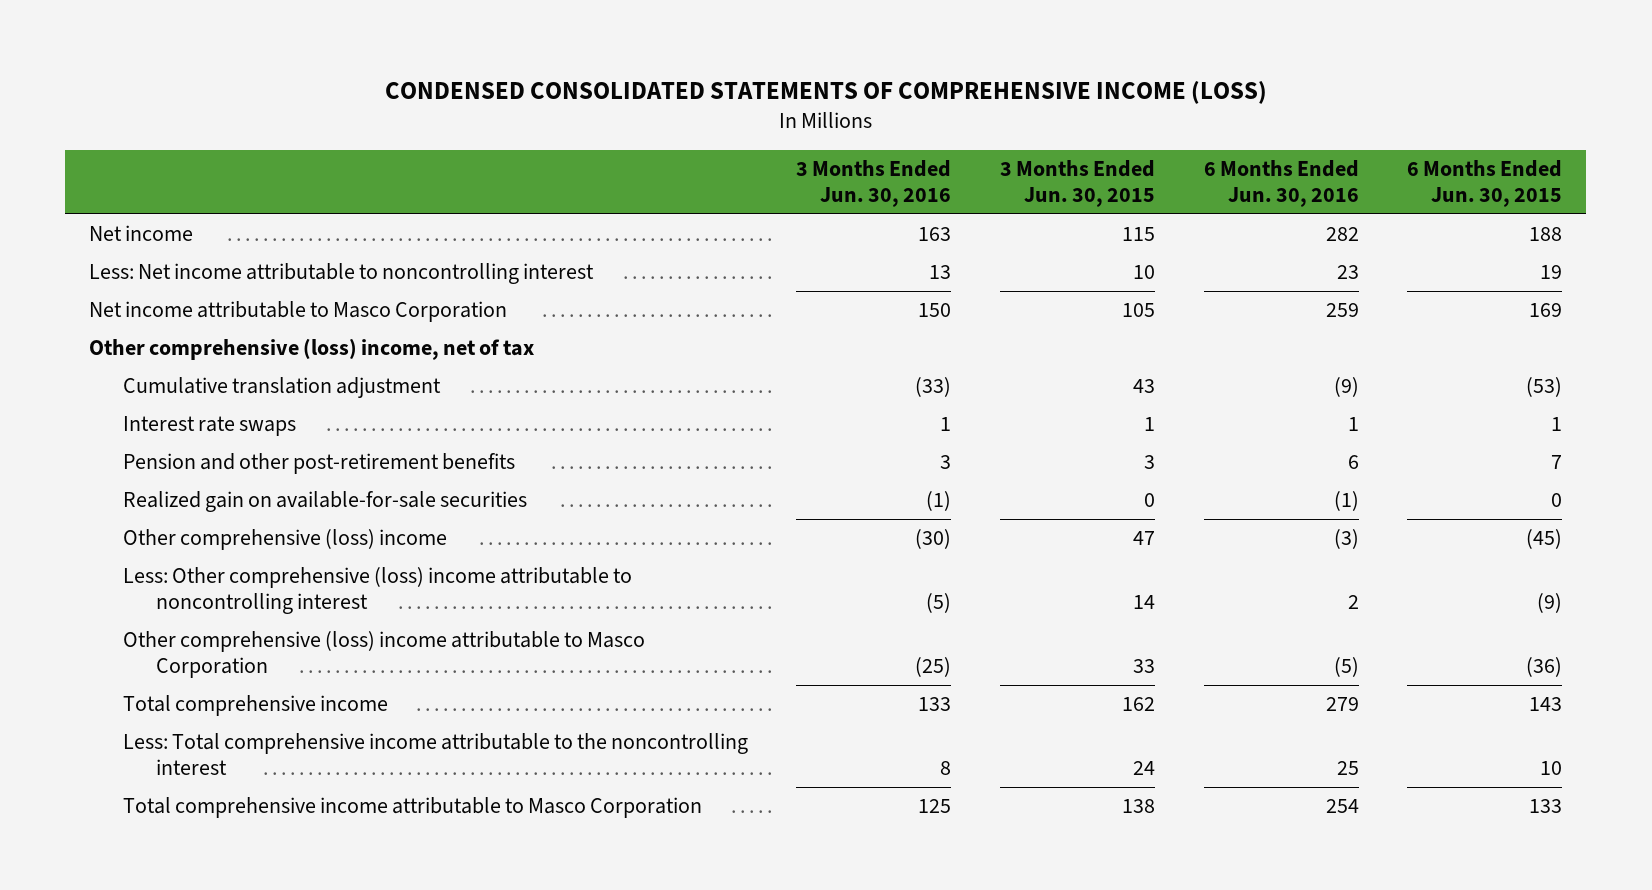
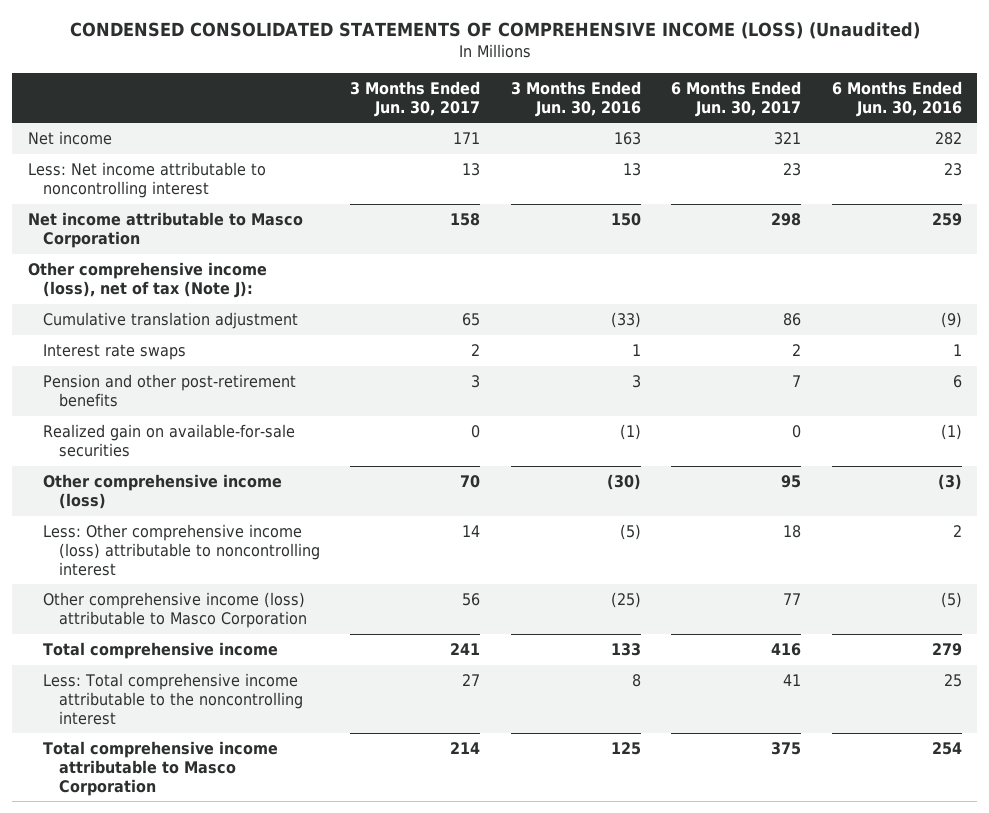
- CONDENSED CONSOLIDATED STATEMENTS OF COMPREHENSIVE INCOME (LOSS)
+ CONDENSED CONSOLIDATED STATEMENTS OF COMPREHENSIVE INCOME (LOSS) (Unaudited)
- | 3 Months Ended Jun. 30, 2016 | 3 Months Ended Jun. 30, 2015 | 6 Months Ended Jun. 30, 2016 | 6 Months Ended Jun. 30, 2015
+ | 3 Months Ended Jun. 30, 2017 | 3 Months Ended Jun. 30, 2016 | 6 Months Ended Jun. 30, 2017 | 6 Months Ended Jun. 30, 2016
- Other comprehensive (loss) income, net of tax
+ Other comprehensive income (loss), net of tax (Note J):
- Other comprehensive (loss) income | (30) | 47 | (3) | (45)
- Less: Other comprehensive (loss) income attributable to noncontrolling interest | (5) | 14 | 2 | (9)
- Other comprehensive (loss) income attributable to Masco Corporation | (25) | 33 | (5) | (36)
+ Other comprehensive income (loss) | 70 | (30) | 95 | (3)
+ Less: Other comprehensive income (loss) attributable to noncontrolling interest | 14 | (5) | 18 | 2
+ Other comprehensive income (loss) attributable to Masco Corporation | 56 | (25) | 77 | (5)

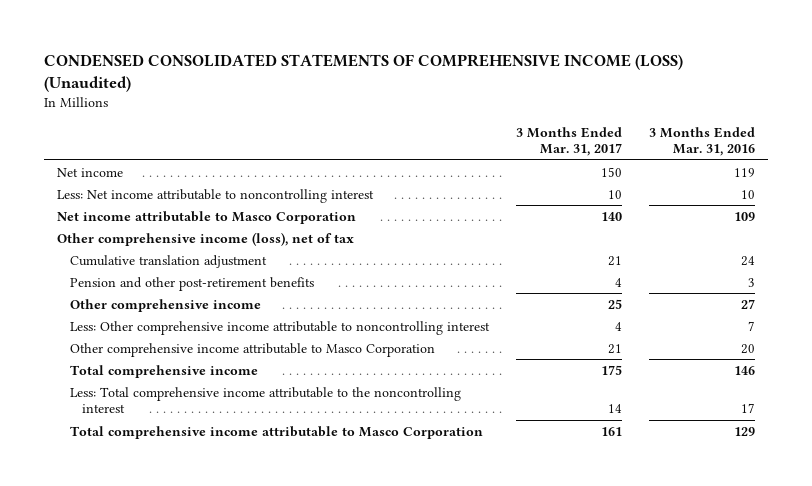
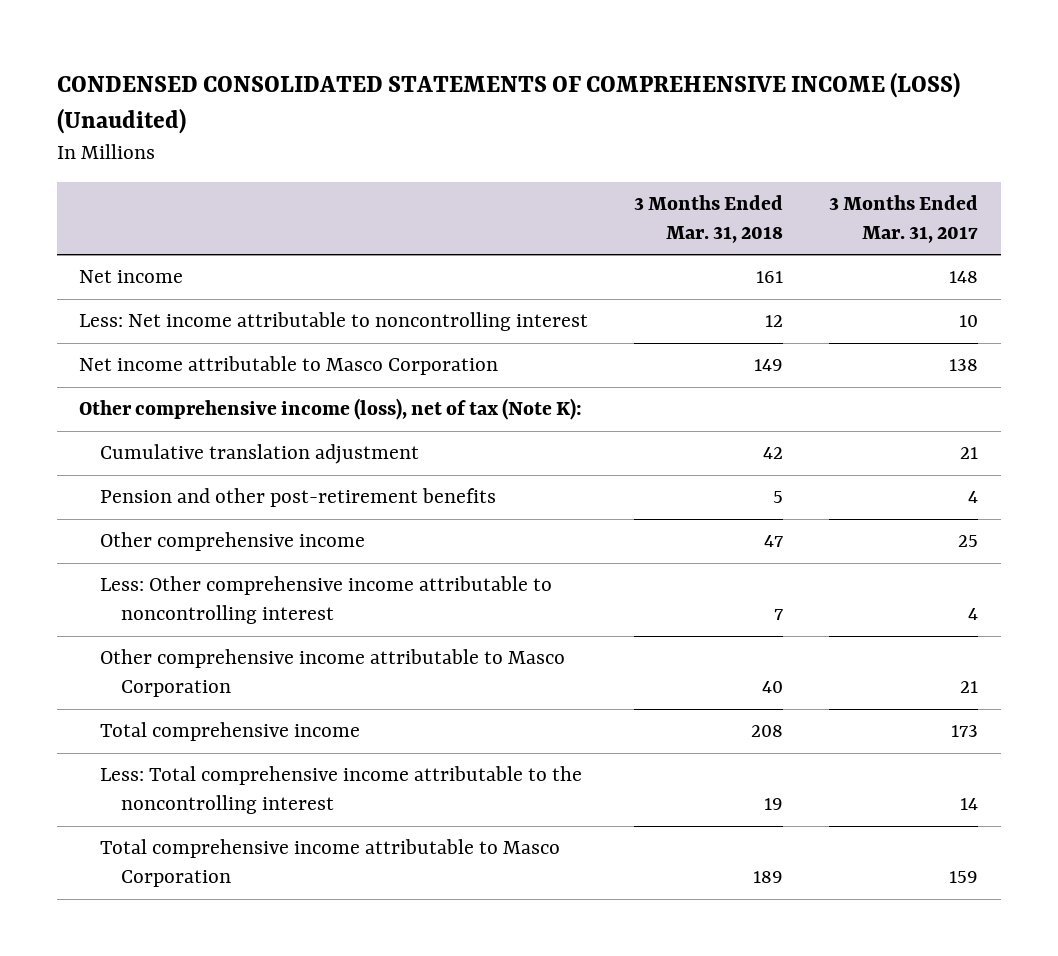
- | 3 Months Ended Mar. 31, 2017 | 3 Months Ended Mar. 31, 2016
+ | 3 Months Ended Mar. 31, 2018 | 3 Months Ended Mar. 31, 2017
- Net income | 150 | 119
+ Net income | 161 | 148
- Net income attributable to Masco Corporation | 140 | 109
- Other comprehensive income (loss), net of tax
+ Net income attributable to Masco Corporation | 149 | 138
+ Other comprehensive income (loss), net of tax (Note K):
- Total comprehensive income | 175 | 146
+ Total comprehensive income | 208 | 173
- Total comprehensive income attributable to Masco Corporation | 161 | 129
+ Total comprehensive income attributable to Masco Corporation | 189 | 159

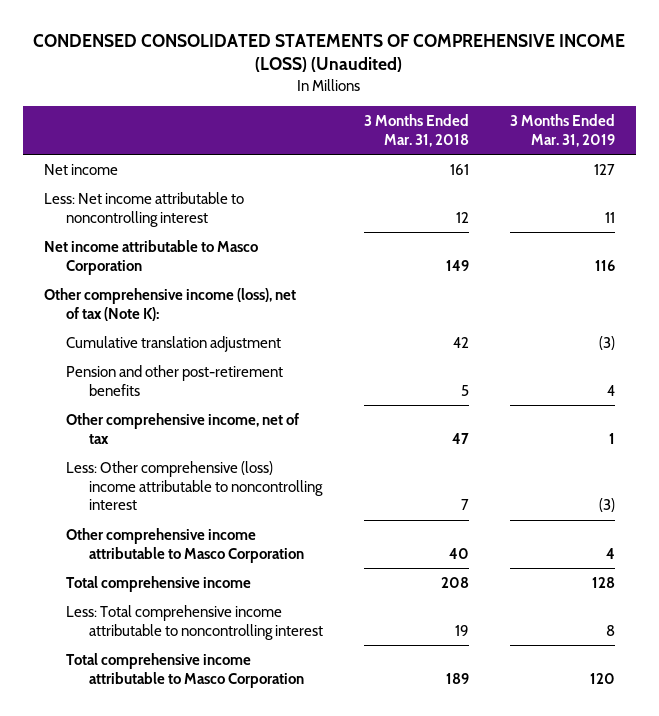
- | 3 Months Ended Mar. 31, 2018 | 3 Months Ended Mar. 31, 2017
+ | 3 Months Ended Mar. 31, 2018 | 3 Months Ended Mar. 31, 2019
- Other comprehensive income | 47 | 25
- Less: Other comprehensive income attributable to noncontrolling interest | 7 | 4
+ Other comprehensive income, net of tax | 47 | 1
+ Less: Other comprehensive (loss) income attributable to noncontrolling interest | 7 | (3)
- Less: Total comprehensive income attributable to the noncontrolling interest | 19 | 14
+ Less: Total comprehensive income attributable to noncontrolling interest | 19 | 8

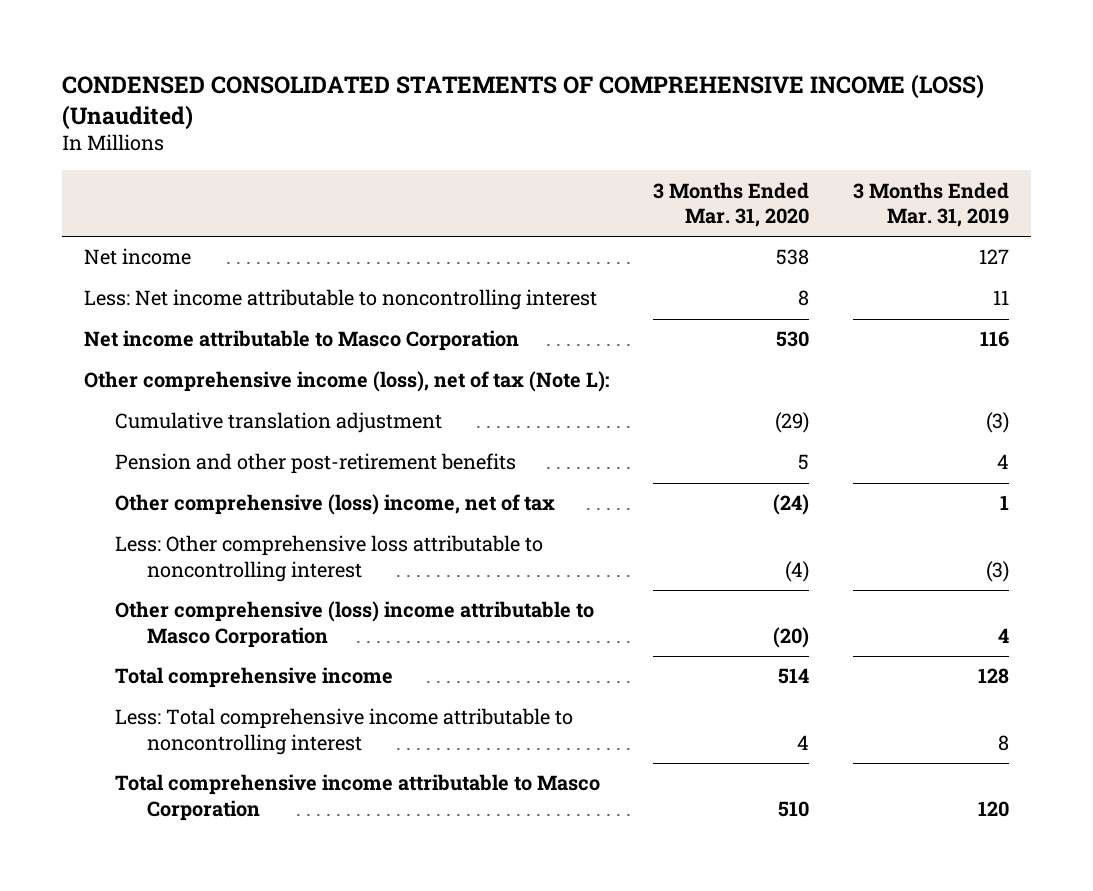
- | 3 Months Ended Mar. 31, 2018 | 3 Months Ended Mar. 31, 2019
+ | 3 Months Ended Mar. 31, 2020 | 3 Months Ended Mar. 31, 2019
- Other comprehensive income (loss), net of tax (Note K):
+ Other comprehensive income (loss), net of tax (Note L):
- Other comprehensive income, net of tax | 47 | 1
- Less: Other comprehensive (loss) income attributable to noncontrolling interest | 7 | (3)
- Other comprehensive income attributable to Masco Corporation | 40 | 4
+ Other comprehensive (loss) income, net of tax | (24) | 1
+ Less: Other comprehensive loss attributable to noncontrolling interest | (4) | (3)
+ Other comprehensive (loss) income attributable to Masco Corporation | (20) | 4

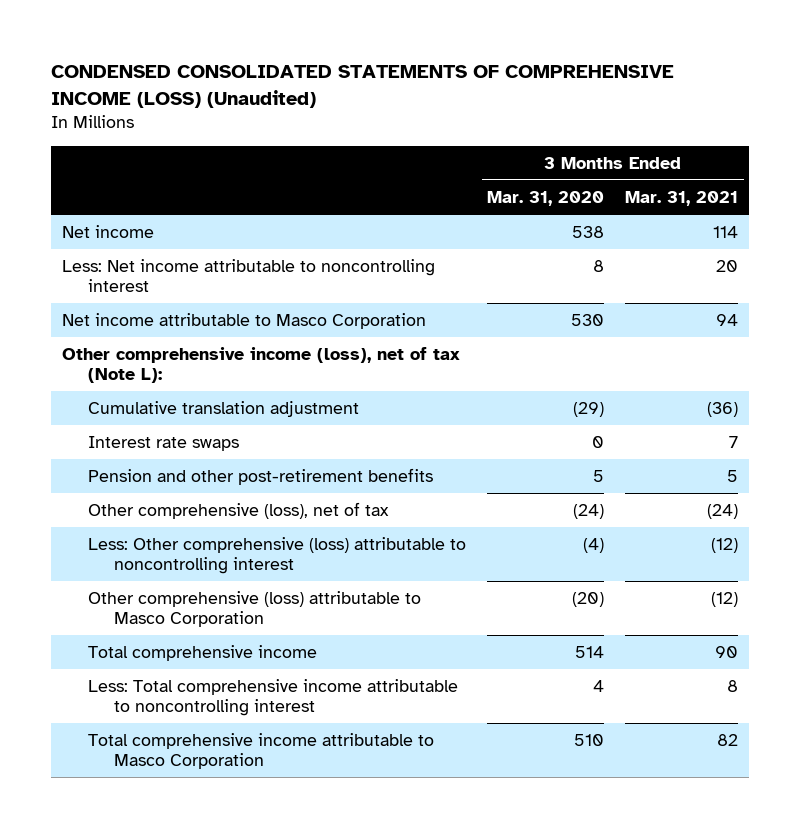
- | 3 Months Ended Mar. 31, 2020 | 3 Months Ended Mar. 31, 2019
+ | 3 Months Ended Mar. 31, 2020 | 3 Months Ended Mar. 31, 2021
+ Interest rate swaps | 0 | 7
- Other comprehensive (loss) income, net of tax | (24) | 1
- Less: Other comprehensive loss attributable to noncontrolling interest | (4) | (3)
- Other comprehensive (loss) income attributable to Masco Corporation | (20) | 4
+ Other comprehensive (loss), net of tax | (24) | (24)
+ Less: Other comprehensive (loss) attributable to noncontrolling interest | (4) | (12)
+ Other comprehensive (loss) attributable to Masco Corporation | (20) | (12)

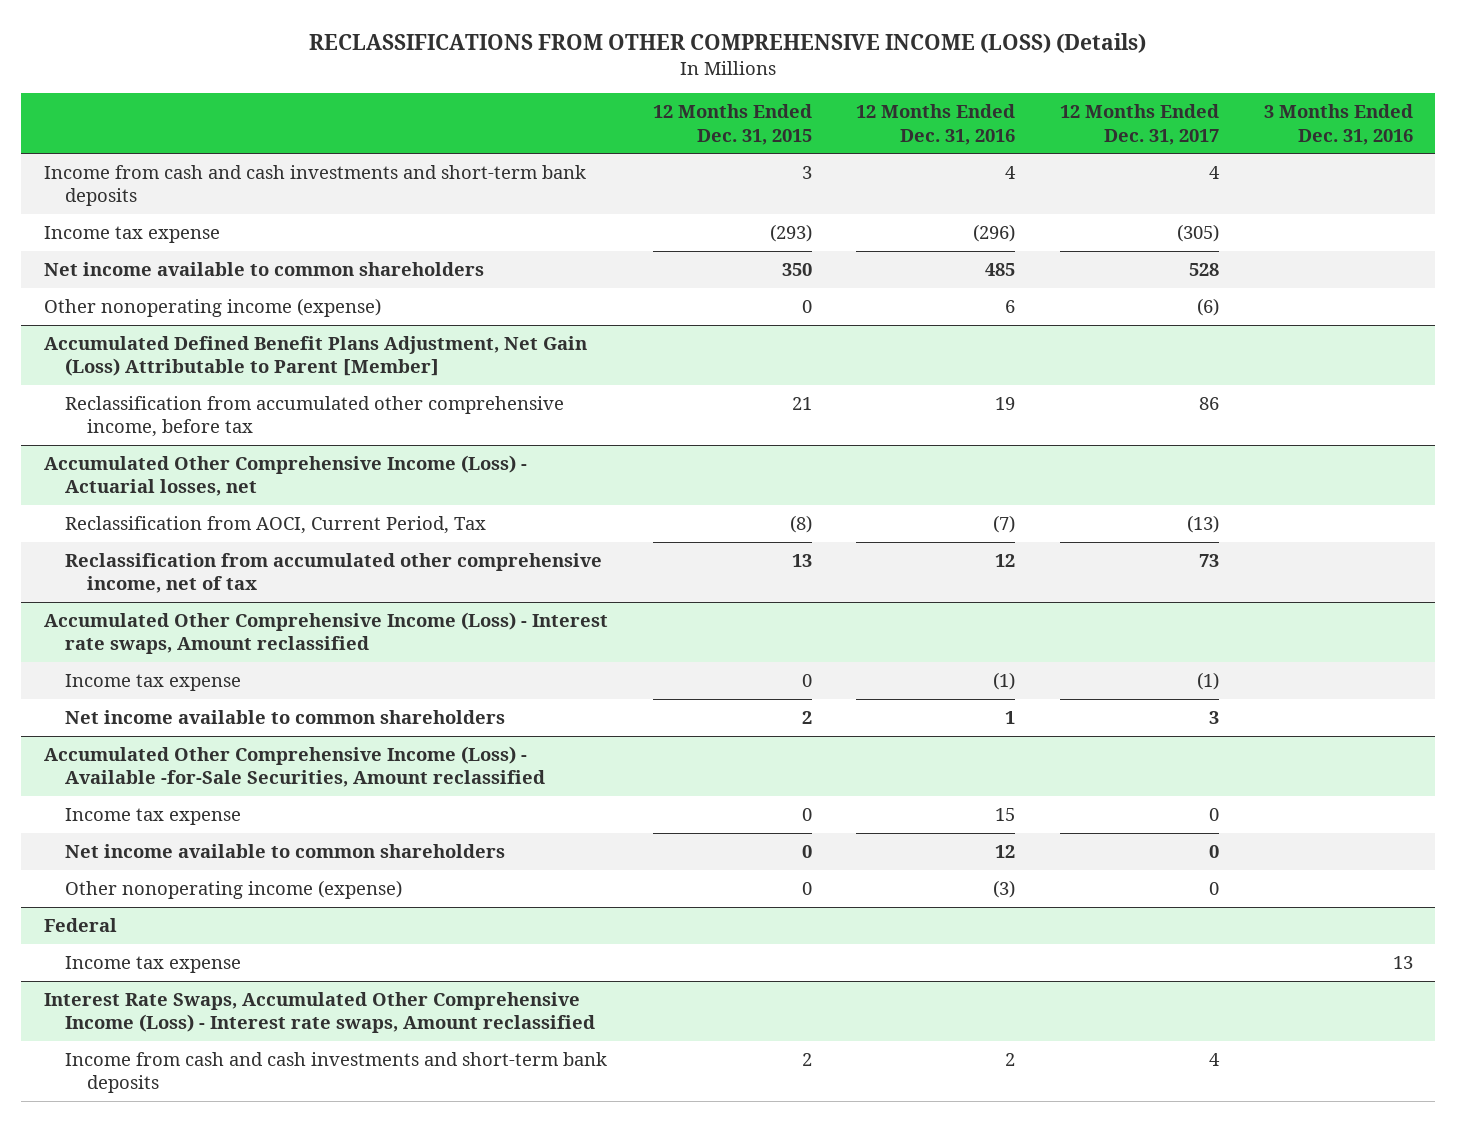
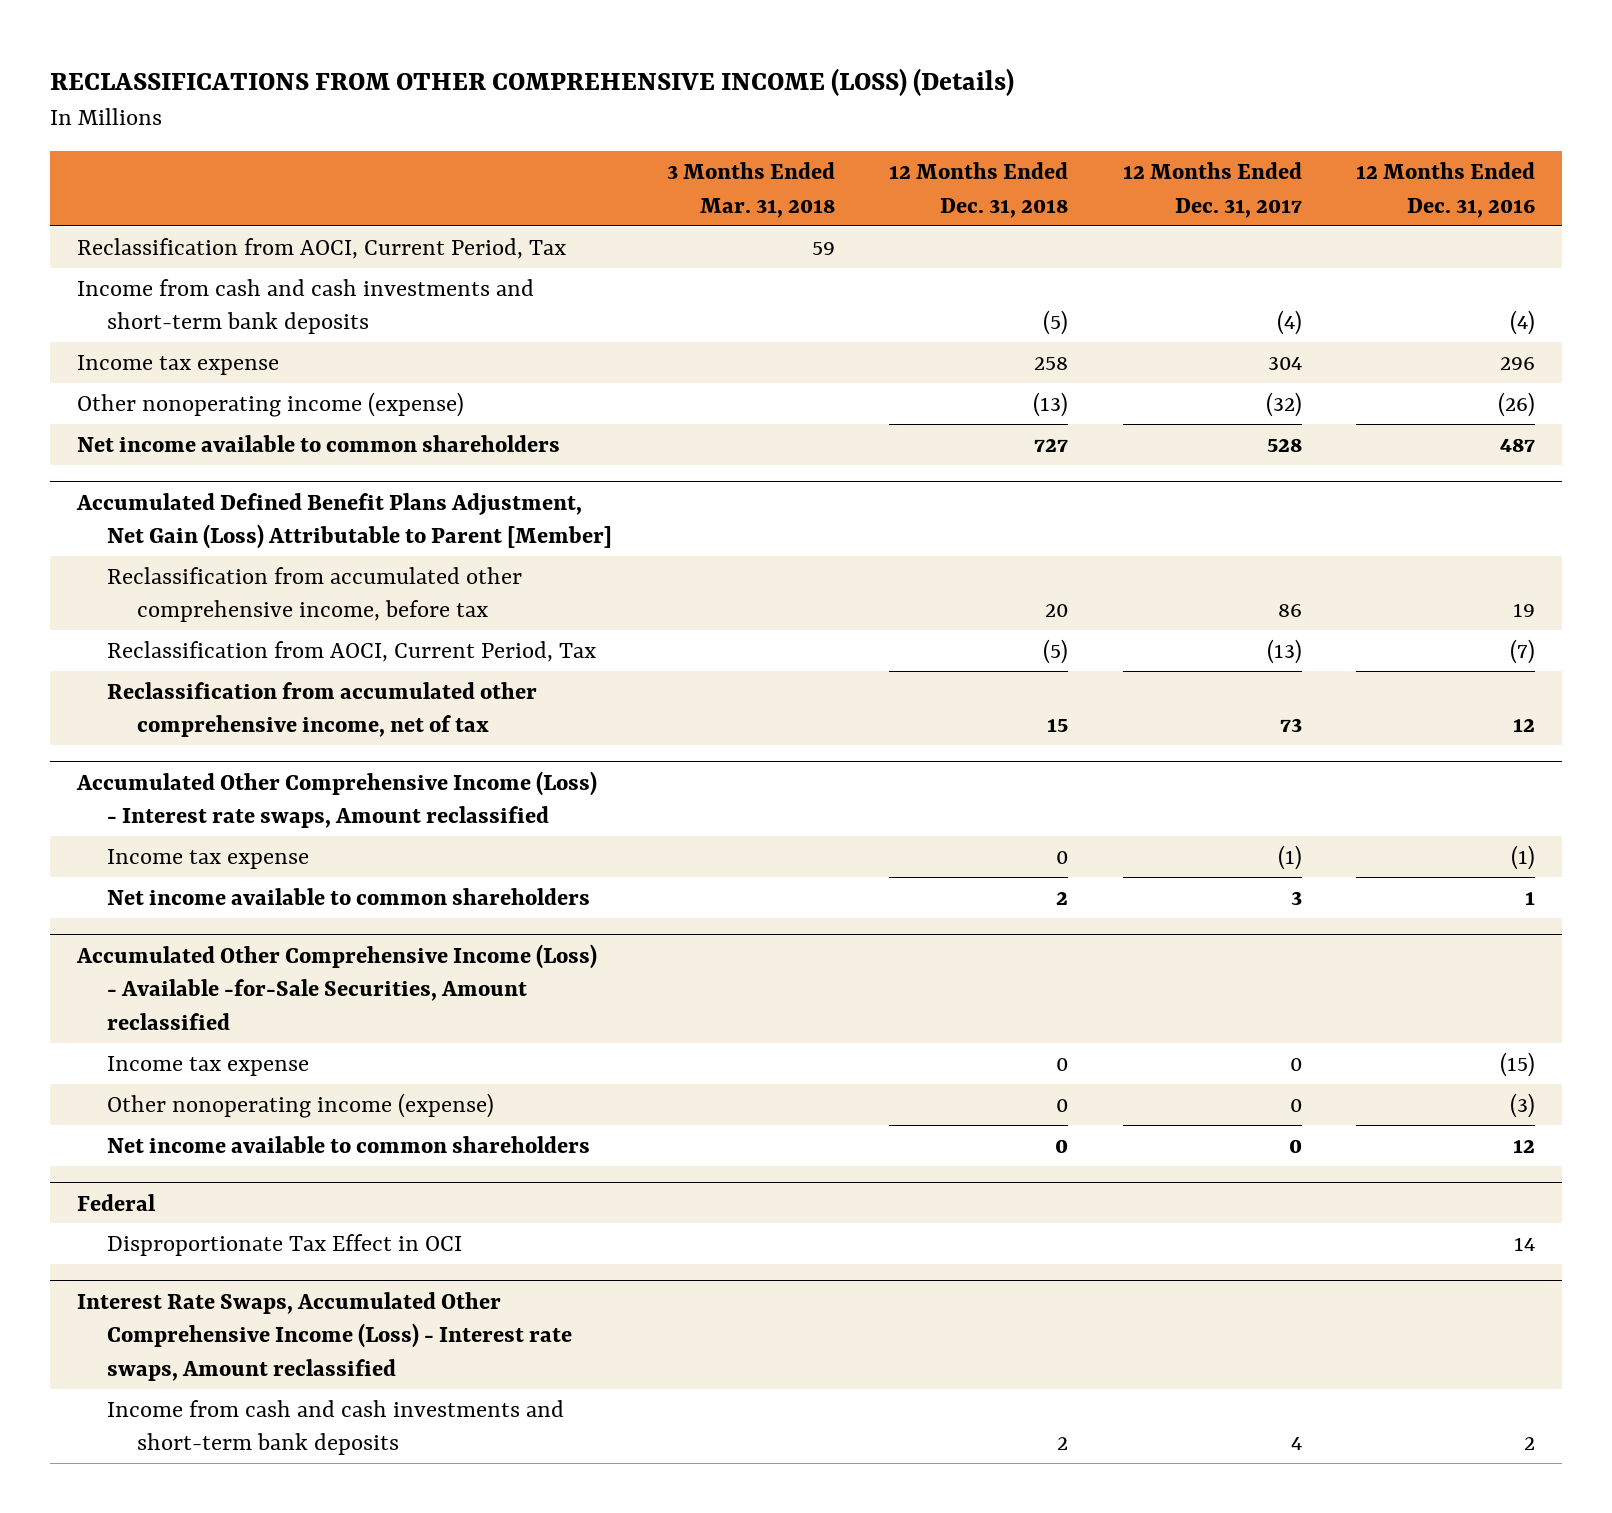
- | 12 Months Ended Dec. 31, 2015 | 12 Months Ended Dec. 31, 2016 | 12 Months Ended Dec. 31, 2017 | 3 Months Ended Dec. 31, 2016
+ | 3 Months Ended Mar. 31, 2018 | 12 Months Ended Dec. 31, 2018 | 12 Months Ended Dec. 31, 2017 | 12 Months Ended Dec. 31, 2016
- Income from cash and cash investments and short-term bank deposits | 3 | 4 | 4 |
- Income tax expense | (293) | (296) | (305) |
- Net income available to common shareholders | 350 | 485 | 528 |
- Other nonoperating income (expense) | 0 | 6 | (6) |
+ Reclassification from AOCI, Current Period, Tax | 59 | | |
+ Income from cash and cash investments and short-term bank deposits | | (5) | (4) | (4)
+ Income tax expense | | 258 | 304 | 296
+ Other nonoperating income (expense) | | (13) | (32) | (26)
+ Net income available to common shareholders | | 727 | 528 | 487
- Accumulated Other Comprehensive Income (Loss) - Actuarial losses, net
@ Accumulated Other Comprehensive Income (Loss) - Available -for-Sale Securities, Amount reclassified
- Income tax expense | 0 | 15 | 0 |
+ Income tax expense | | 0 | 0 | (15)
moved down: Net income available to common shareholders | | 0 | 0 | 12
@ Federal
- Income tax expense | | | | 13
+ Disproportionate Tax Effect in OCI | | | | 14

